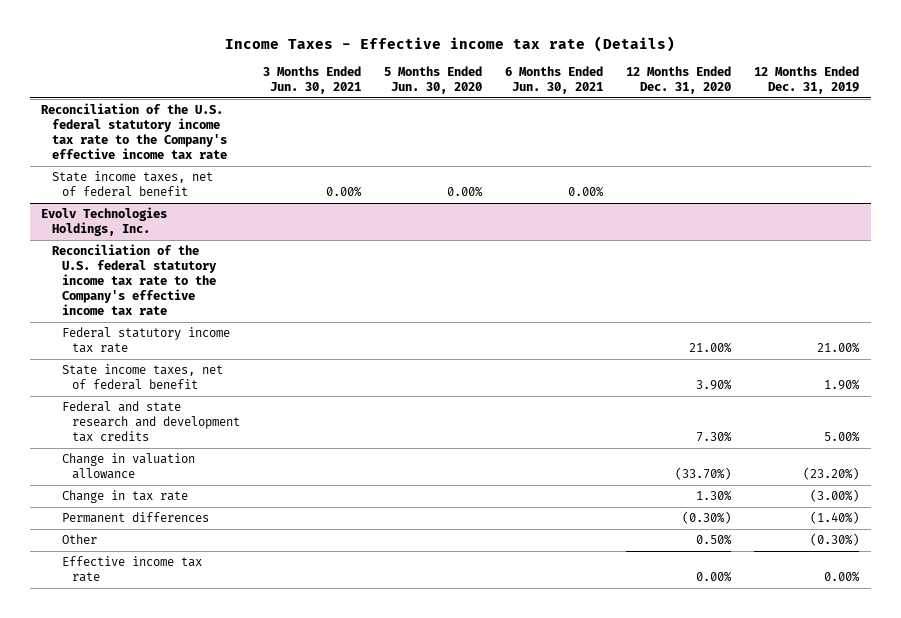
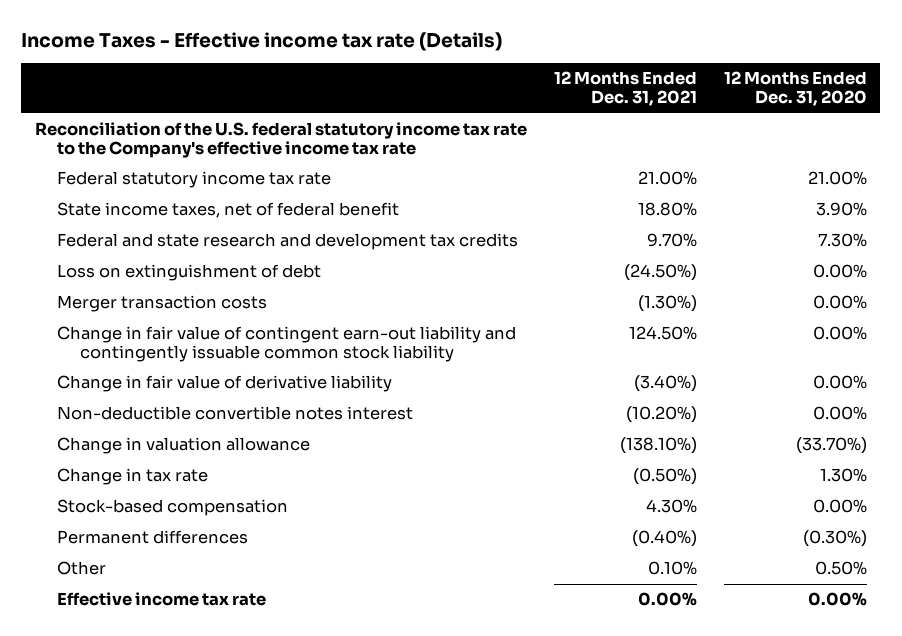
- | 3 Months Ended Jun. 30, 2021 | 5 Months Ended Jun. 30, 2020 | 6 Months Ended Jun. 30, 2021 | 12 Months Ended Dec. 31, 2020 | 12 Months Ended Dec. 31, 2019
+ | 12 Months Ended Dec. 31, 2021 | 12 Months Ended Dec. 31, 2020
- State income taxes, net of federal benefit | 0.00% | 0.00% | 0.00% | |
- Evolv Technologies Holdings, Inc.
- Reconciliation of the U.S. federal statutory income tax rate to the Company's effective income tax rate
+ Loss on extinguishment of debt | (24.50%) | 0.00%
+ Merger transaction costs | (1.30%) | 0.00%
+ Change in fair value of contingent earn-out liability and contingently issuable common stock liability | 124.50% | 0.00%
+ Change in fair value of derivative liability | (3.40%) | 0.00%
+ Non-deductible convertible notes interest | (10.20%) | 0.00%
+ Stock-based compensation | 4.30% | 0.00%

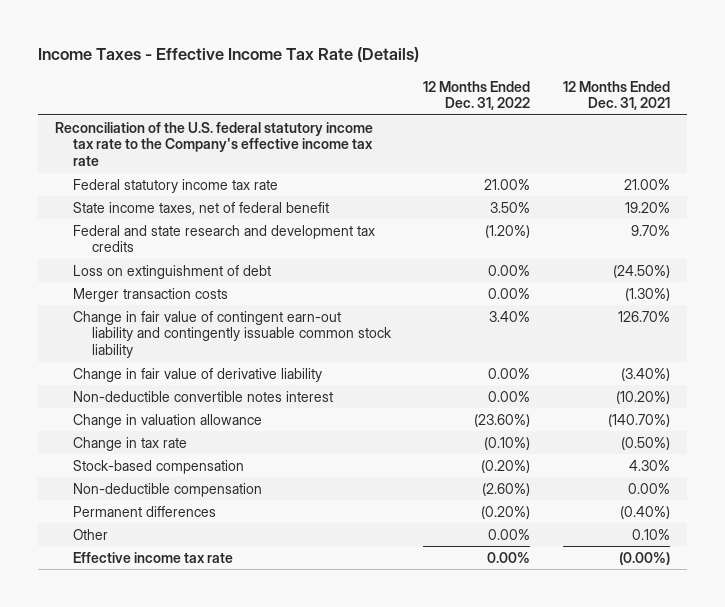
- Income Taxes - Effective income tax rate (Details)
+ Income Taxes - Effective Income Tax Rate (Details)
- | 12 Months Ended Dec. 31, 2021 | 12 Months Ended Dec. 31, 2020
+ | 12 Months Ended Dec. 31, 2022 | 12 Months Ended Dec. 31, 2021
- State income taxes, net of federal benefit | 18.80% | 3.90%
+ State income taxes, net of federal benefit | 3.50% | 19.20%
- Change in fair value of contingent earn-out liability and contingently issuable common stock liability | 124.50% | 0.00%
+ Change in fair value of contingent earn-out liability and contingently issuable common stock liability | 3.40% | 126.70%
- Change in valuation allowance | (138.10%) | (33.70%)
+ Change in valuation allowance | (23.60%) | (140.70%)
+ Non-deductible compensation | (2.60%) | 0.00%
- Effective income tax rate | 0.00% | 0.00%
+ Effective income tax rate | 0.00% | (0.00%)

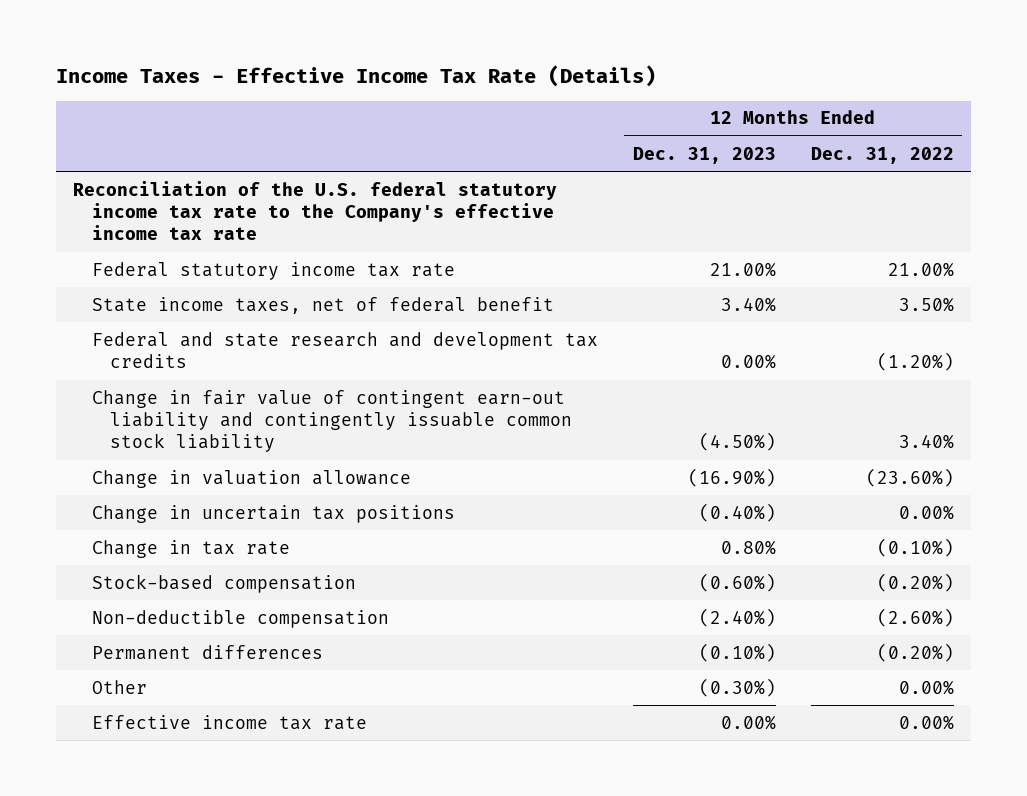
- | 12 Months Ended Dec. 31, 2022 | 12 Months Ended Dec. 31, 2021
+ | 12 Months Ended Dec. 31, 2023 | 12 Months Ended Dec. 31, 2022
- Loss on extinguishment of debt | 0.00% | (24.50%)
- Merger transaction costs | 0.00% | (1.30%)
- Change in fair value of derivative liability | 0.00% | (3.40%)
- Non-deductible convertible notes interest | 0.00% | (10.20%)
+ Change in uncertain tax positions | (0.40%) | 0.00%

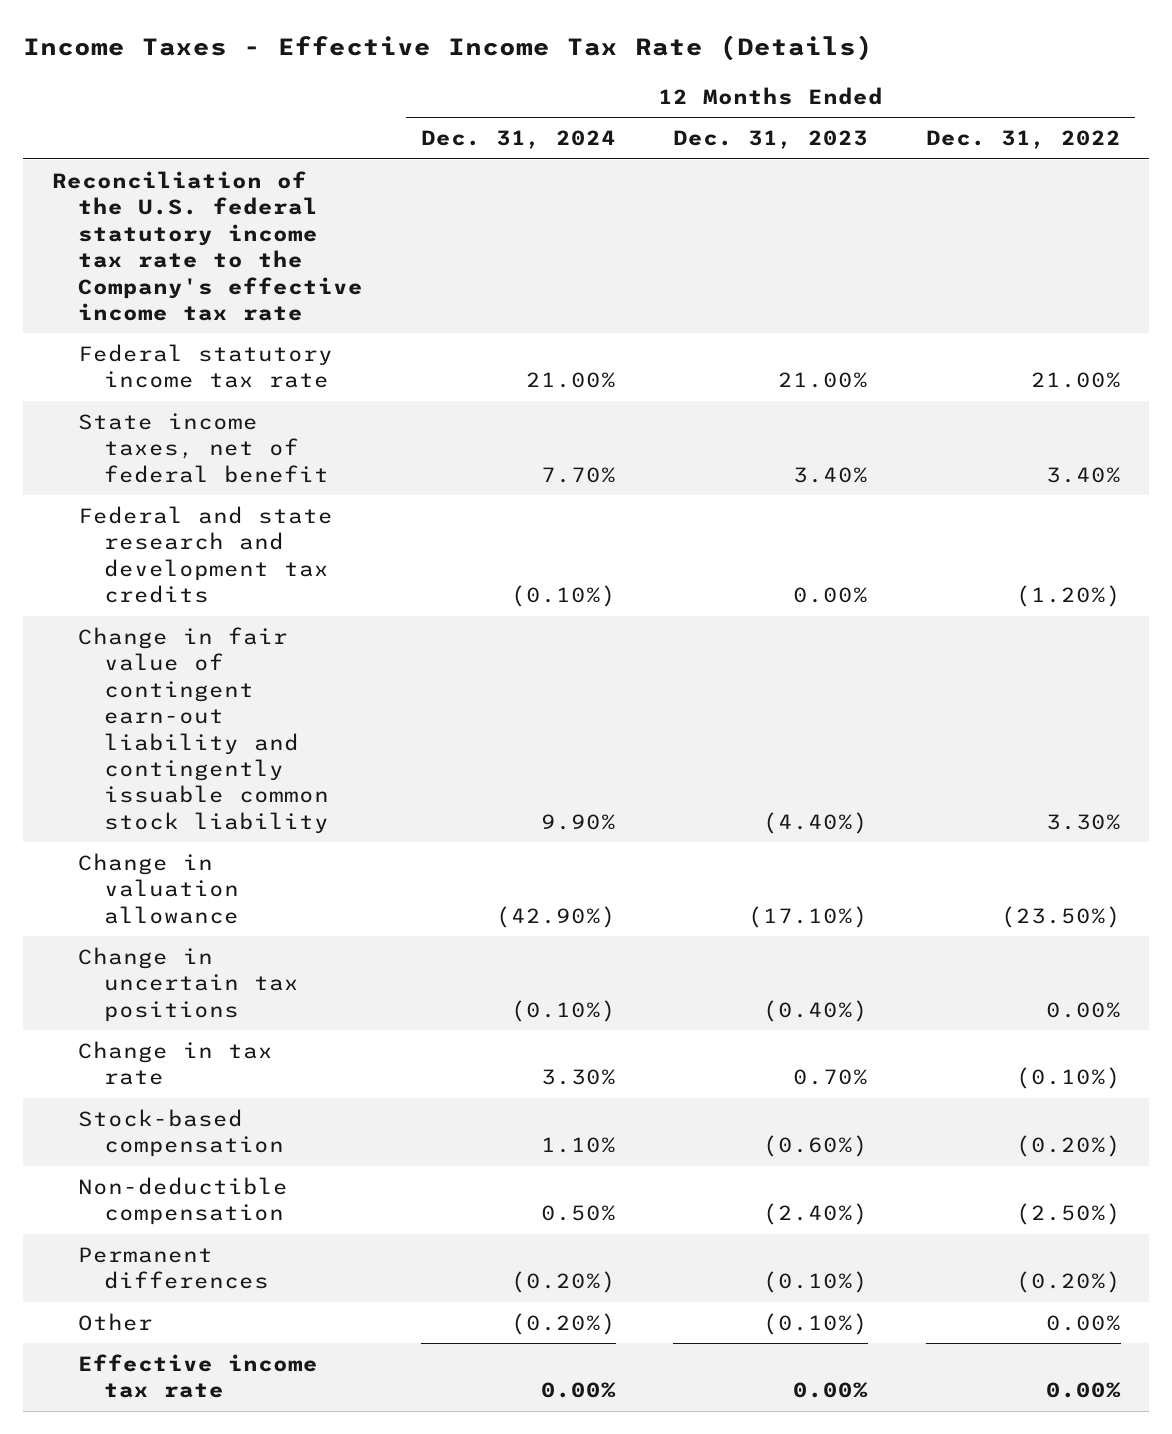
- | 12 Months Ended Dec. 31, 2023 | 12 Months Ended Dec. 31, 2022
+ | 12 Months Ended Dec. 31, 2024 | 12 Months Ended Dec. 31, 2023 | 12 Months Ended Dec. 31, 2022
- State income taxes, net of federal benefit | 3.40% | 3.50%
+ State income taxes, net of federal benefit | 7.70% | 3.40% | 3.40%
- Change in fair value of contingent earn-out liability and contingently issuable common stock liability | (4.50%) | 3.40%
- Change in valuation allowance | (16.90%) | (23.60%)
+ Change in fair value of contingent earn-out liability and contingently issuable common stock liability | 9.90% | (4.40%) | 3.30%
+ Change in valuation allowance | (42.90%) | (17.10%) | (23.50%)
- Change in tax rate | 0.80% | (0.10%)
+ Change in tax rate | 3.30% | 0.70% | (0.10%)
- Non-deductible compensation | (2.40%) | (2.60%)
+ Non-deductible compensation | 0.50% | (2.40%) | (2.50%)
- Other | (0.30%) | 0.00%
+ Other | (0.20%) | (0.10%) | 0.00%

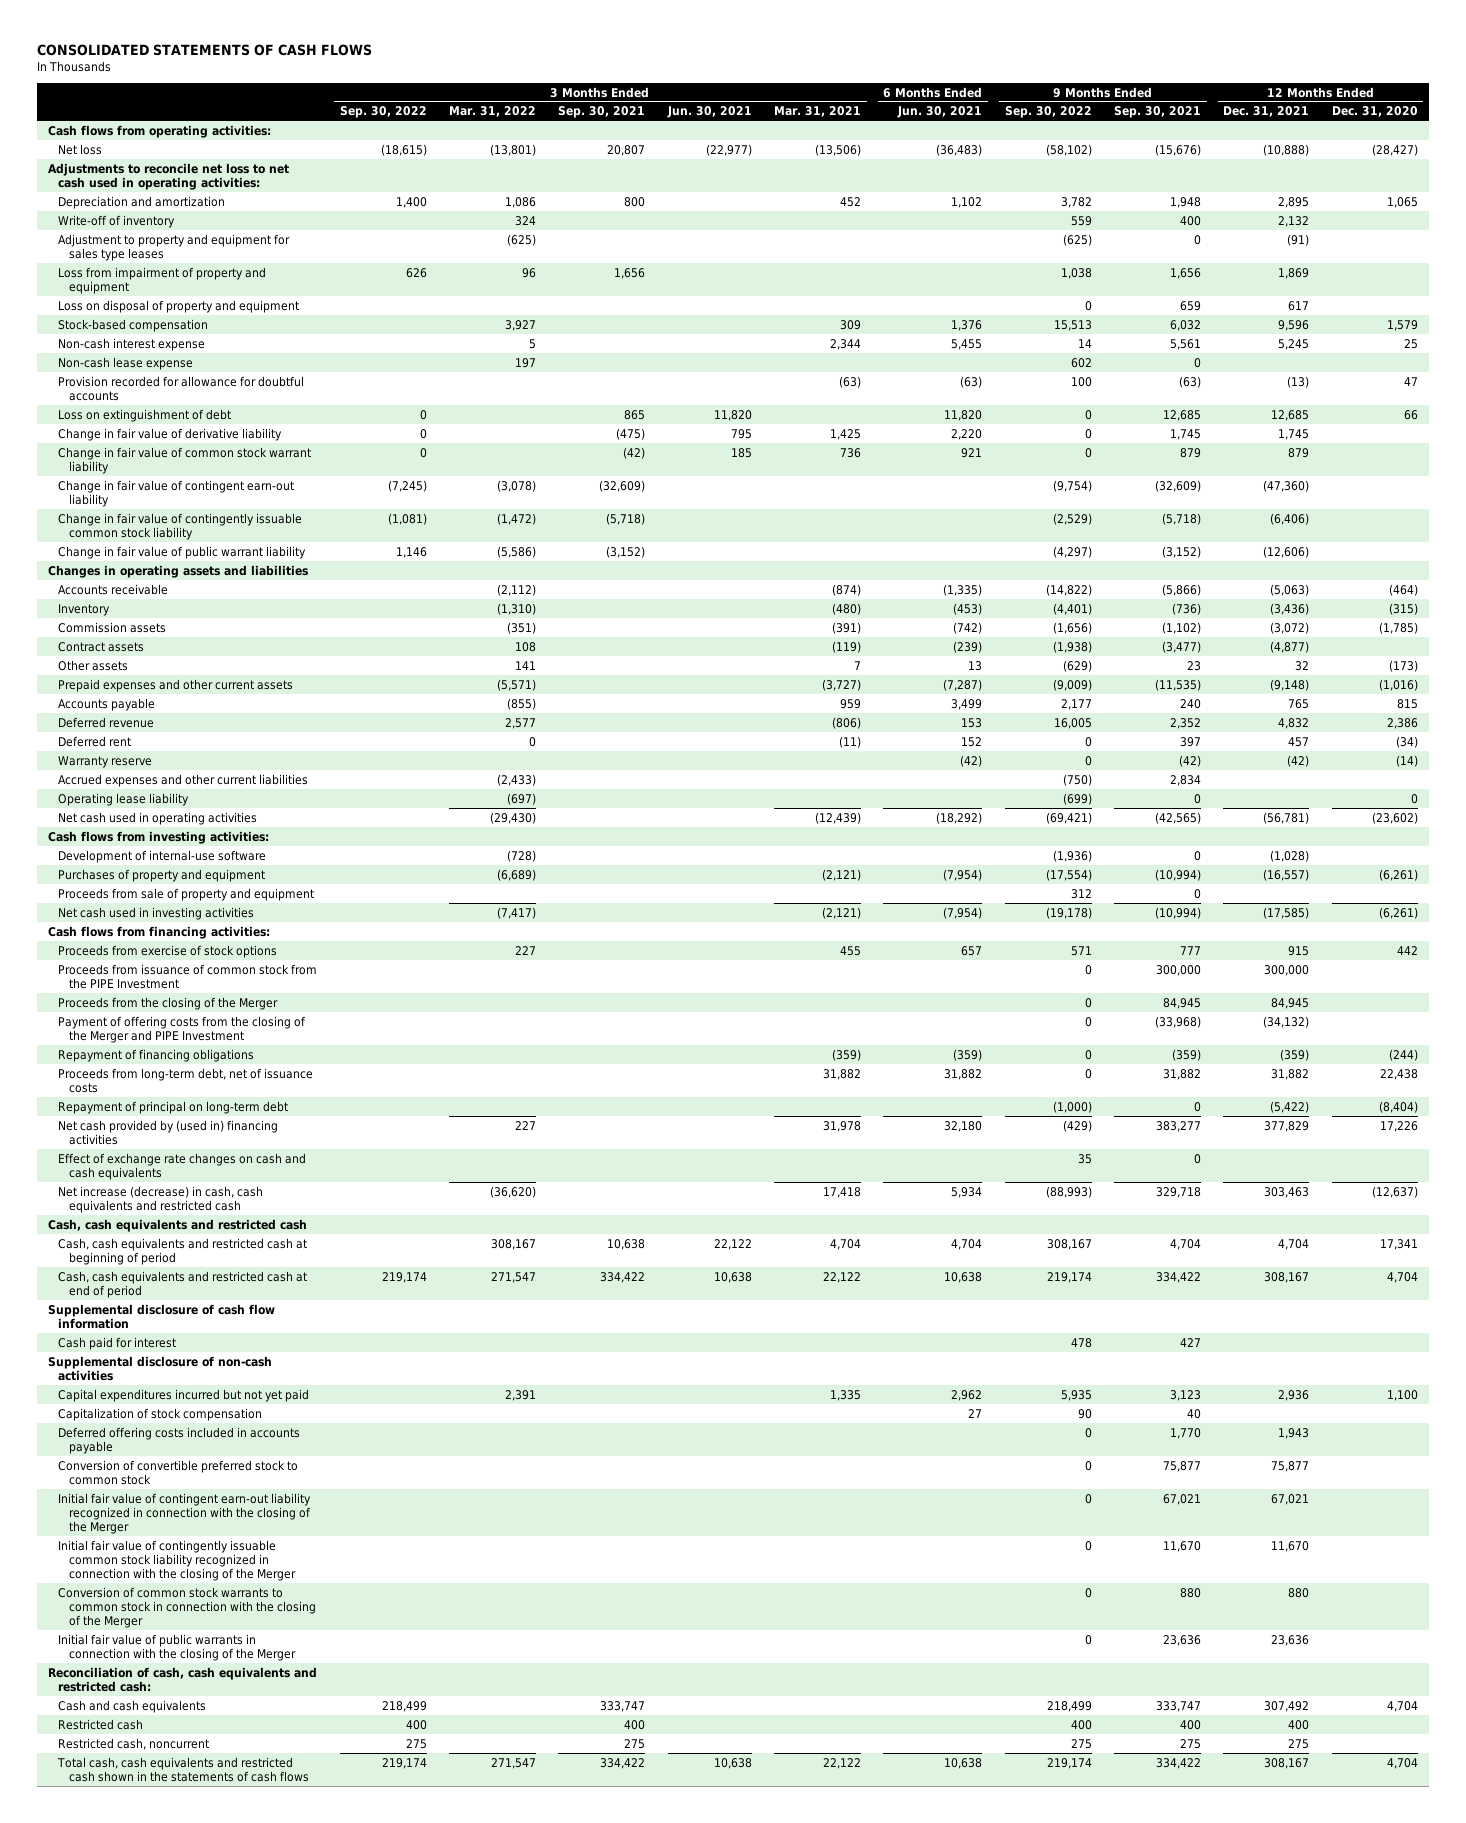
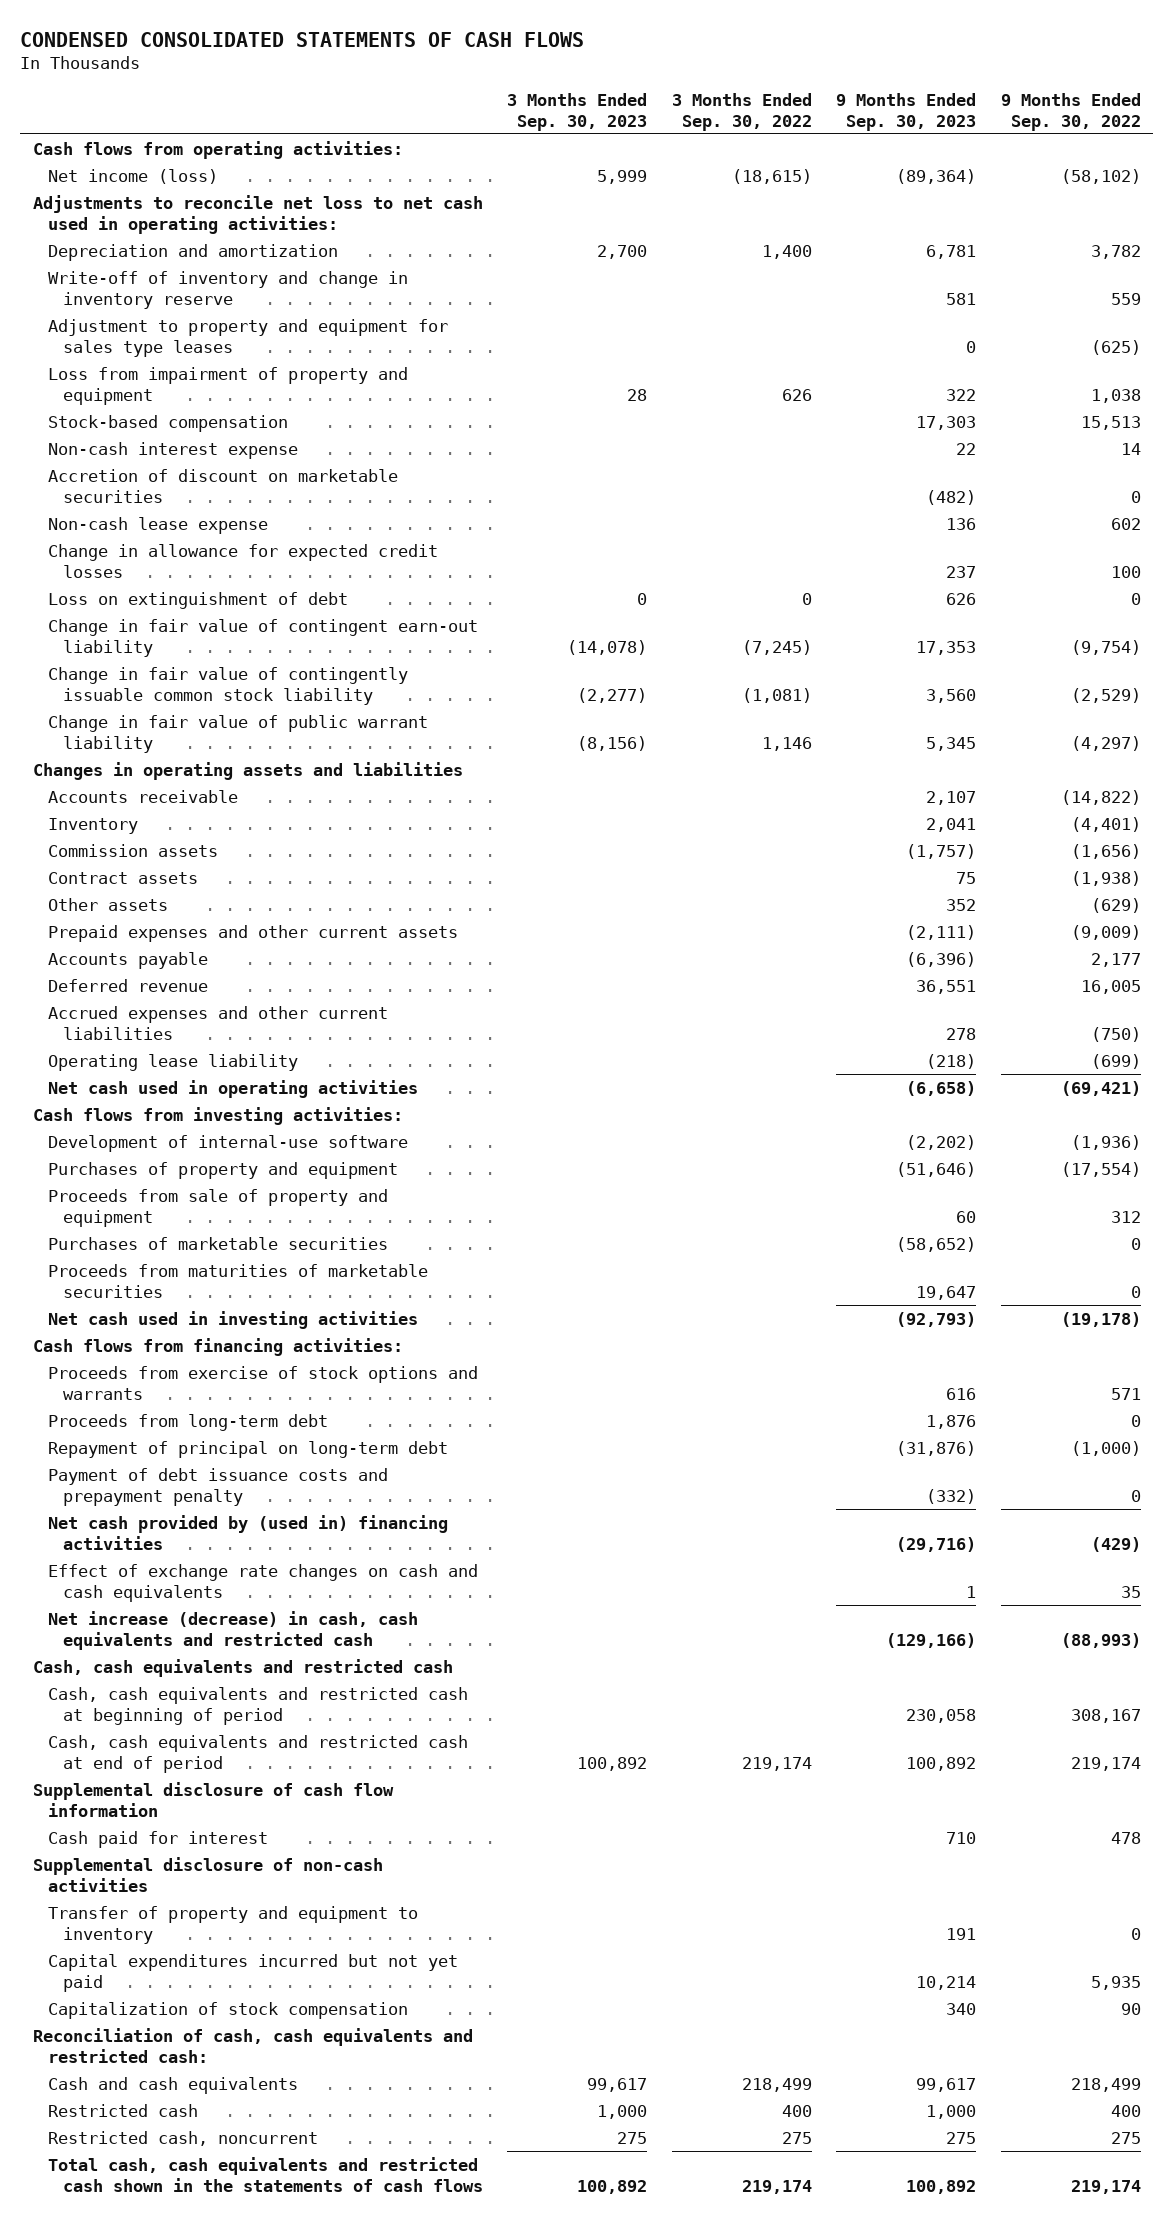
- CONSOLIDATED STATEMENTS OF CASH FLOWS
+ CONDENSED CONSOLIDATED STATEMENTS OF CASH FLOWS
- | 3 Months Ended Sep. 30, 2022 | 3 Months Ended Mar. 31, 2022 | 3 Months Ended Sep. 30, 2021 | 3 Months Ended Jun. 30, 2021 | 3 Months Ended Mar. 31, 2021 | 6 Months Ended Jun. 30, 2021 | 9 Months Ended Sep. 30, 2022 | 9 Months Ended Sep. 30, 2021 | 12 Months Ended Dec. 31, 2021 | 12 Months Ended Dec. 31, 2020
+ | 3 Months Ended Sep. 30, 2023 | 3 Months Ended Sep. 30, 2022 | 9 Months Ended Sep. 30, 2023 | 9 Months Ended Sep. 30, 2022
- Net loss | (18,615) | (13,801) | 20,807 | (22,977) | (13,506) | (36,483) | (58,102) | (15,676) | (10,888) | (28,427)
+ Net income (loss) | 5,999 | (18,615) | (89,364) | (58,102)
- Write-off of inventory | | 324 | | | | | 559 | 400 | 2,132 |
+ Write-off of inventory and change in inventory reserve | | | 581 | 559
- Loss on disposal of property and equipment | | | | | | | 0 | 659 | 617 |
+ Accretion of discount on marketable securities | | | (482) | 0
- Provision recorded for allowance for doubtful accounts | | | | | (63) | (63) | 100 | (63) | (13) | 47
+ Change in allowance for expected credit losses | | | 237 | 100
- Change in fair value of derivative liability | 0 | | (475) | 795 | 1,425 | 2,220 | 0 | 1,745 | 1,745 |
- Change in fair value of common stock warrant liability | 0 | | (42) | 185 | 736 | 921 | 0 | 879 | 879 |
- Deferred rent | | 0 | | | (11) | 152 | 0 | 397 | 457 | (34)
- Warranty reserve | | | | | | (42) | 0 | (42) | (42) | (14)
+ Purchases of marketable securities | | | (58,652) | 0
+ Proceeds from maturities of marketable securities | | | 19,647 | 0
- Proceeds from exercise of stock options | | 227 | | | 455 | 657 | 571 | 777 | 915 | 442
- Proceeds from issuance of common stock from the PIPE Investment | | | | | | | 0 | 300,000 | 300,000 |
- Proceeds from the closing of the Merger | | | | | | | 0 | 84,945 | 84,945 |
- Payment of offering costs from the closing of the Merger and PIPE Investment | | | | | | | 0 | (33,968) | (34,132) |
- Repayment of financing obligations | | | | | (359) | (359) | 0 | (359) | (359) | (244)
- Proceeds from long-term debt, net of issuance costs | | | | | 31,882 | 31,882 | 0 | 31,882 | 31,882 | 22,438
+ Proceeds from exercise of stock options and warrants | | | 616 | 571
+ Proceeds from long-term debt | | | 1,876 | 0
+ Payment of debt issuance costs and prepayment penalty | | | (332) | 0
+ Transfer of property and equipment to inventory | | | 191 | 0
- Deferred offering costs included in accounts payable | | | | | | | 0 | 1,770 | 1,943 |
- Conversion of convertible preferred stock to common stock | | | | | | | 0 | 75,877 | 75,877 |
- Initial fair value of contingent earn-out liability recognized in connection with the closing of the Merger | | | | | | | 0 | 67,021 | 67,021 |
- Initial fair value of contingently issuable common stock liability recognized in connection with the closing of the Merger | | | | | | | 0 | 11,670 | 11,670 |
- Conversion of common stock warrants to common stock in connection with the closing of the Merger | | | | | | | 0 | 880 | 880 |
- Initial fair value of public warrants in connection with the closing of the Merger | | | | | | | 0 | 23,636 | 23,636 |

